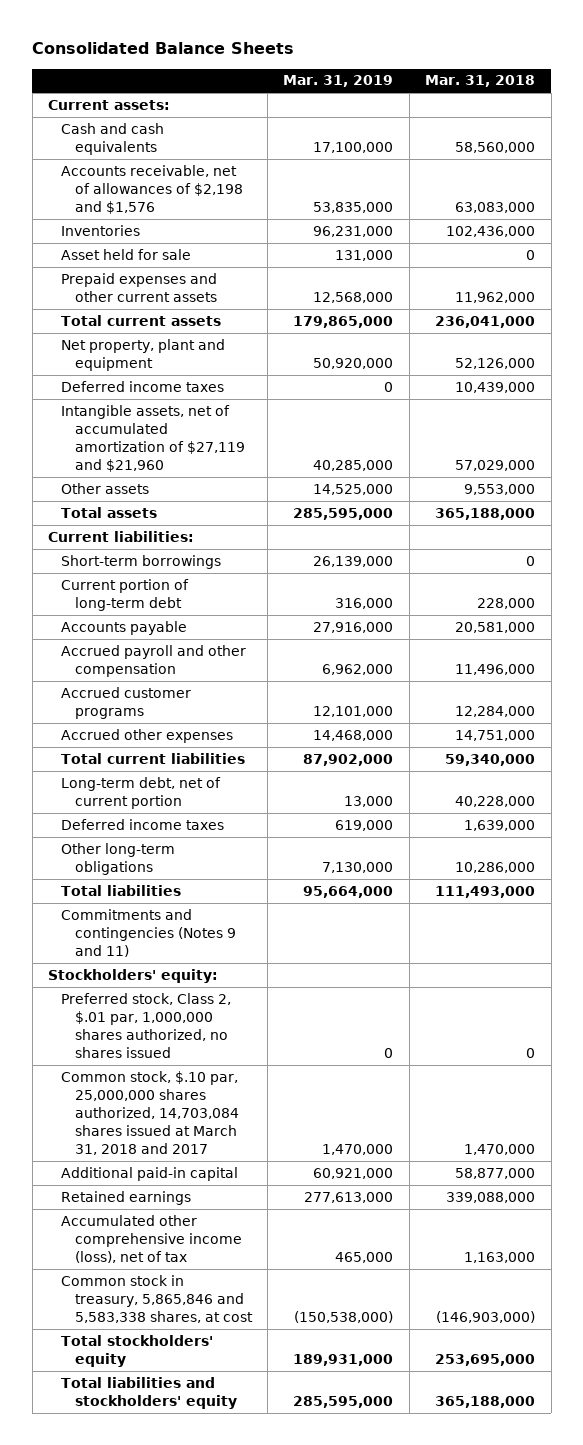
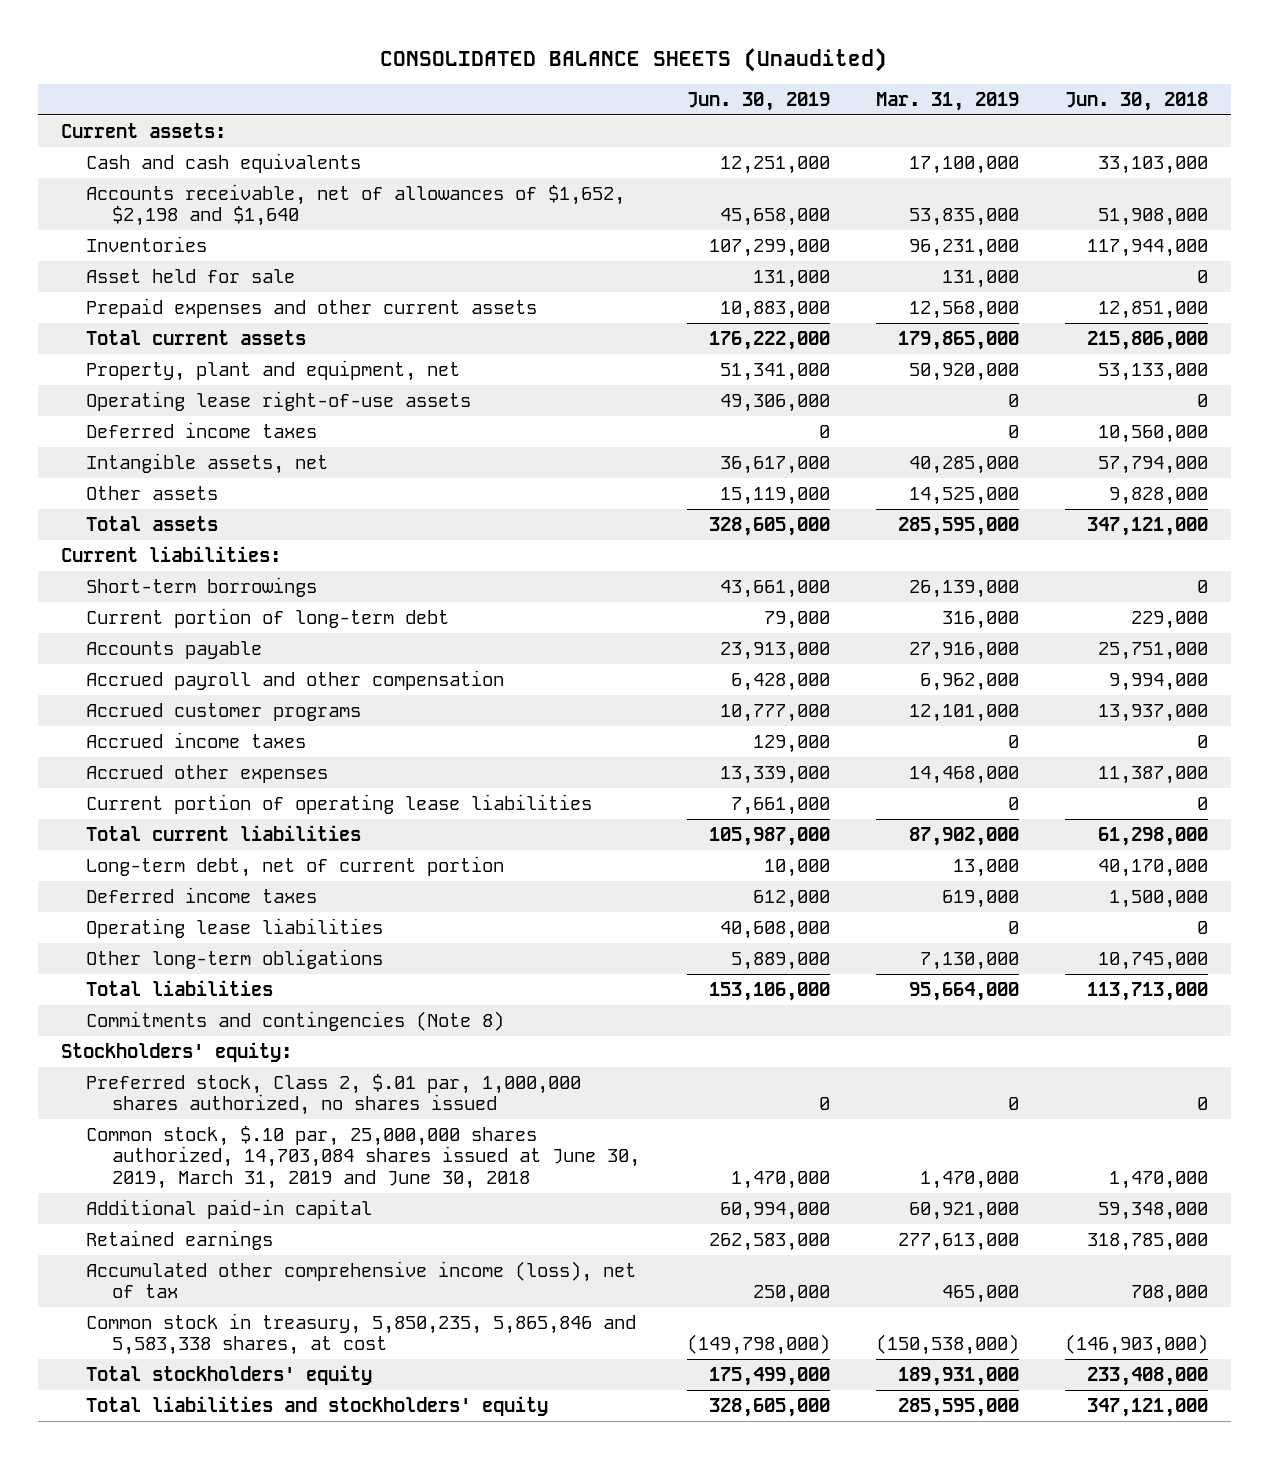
- Consolidated Balance Sheets
+ CONSOLIDATED BALANCE SHEETS (Unaudited)
- | Mar. 31, 2019 | Mar. 31, 2018
+ | Jun. 30, 2019 | Mar. 31, 2019 | Jun. 30, 2018
- Accounts receivable, net of allowances of $2,198 and $1,576 | 53,835,000 | 63,083,000
+ Accounts receivable, net of allowances of $1,652, $2,198 and $1,640 | 45,658,000 | 53,835,000 | 51,908,000
- Net property, plant and equipment | 50,920,000 | 52,126,000
+ Property, plant and equipment, net | 51,341,000 | 50,920,000 | 53,133,000
+ Operating lease right-of-use assets | 49,306,000 | 0 | 0
- Intangible assets, net of accumulated amortization of $27,119 and $21,960 | 40,285,000 | 57,029,000
+ Intangible assets, net | 36,617,000 | 40,285,000 | 57,794,000
+ Accrued income taxes | 129,000 | 0 | 0
+ Current portion of operating lease liabilities | 7,661,000 | 0 | 0
+ Operating lease liabilities | 40,608,000 | 0 | 0
- Commitments and contingencies (Notes 9 and 11)
+ Commitments and contingencies (Note 8)
- Common stock, $.10 par, 25,000,000 shares authorized, 14,703,084 shares issued at March 31, 2018 and 2017 | 1,470,000 | 1,470,000
+ Common stock, $.10 par, 25,000,000 shares authorized, 14,703,084 shares issued at June 30, 2019, March 31, 2019 and June 30, 2018 | 1,470,000 | 1,470,000 | 1,470,000
- Common stock in treasury, 5,865,846 and 5,583,338 shares, at cost | (150,538,000) | (146,903,000)
+ Common stock in treasury, 5,850,235, 5,865,846 and 5,583,338 shares, at cost | (149,798,000) | (150,538,000) | (146,903,000)

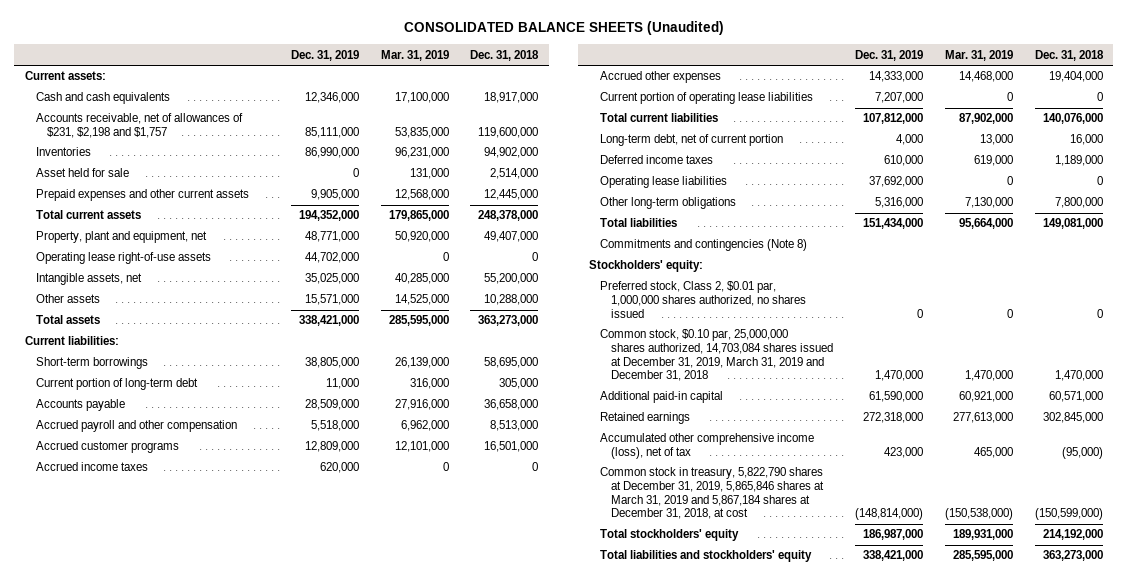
- | Jun. 30, 2019 | Mar. 31, 2019 | Jun. 30, 2018
+ | Dec. 31, 2019 | Mar. 31, 2019 | Dec. 31, 2018
- Accounts receivable, net of allowances of $1,652, $2,198 and $1,640 | 45,658,000 | 53,835,000 | 51,908,000
+ Accounts receivable, net of allowances of $231, $2,198 and $1,757 | 85,111,000 | 53,835,000 | 119,600,000
- Deferred income taxes | 0 | 0 | 10,560,000
- Preferred stock, Class 2, $.01 par, 1,000,000 shares authorized, no shares issued | 0 | 0 | 0
- Common stock, $.10 par, 25,000,000 shares authorized, 14,703,084 shares issued at June 30, 2019, March 31, 2019 and June 30, 2018 | 1,470,000 | 1,470,000 | 1,470,000
+ Preferred stock, Class 2, $0.01 par, 1,000,000 shares authorized, no shares issued | 0 | 0 | 0
+ Common stock, $0.10 par, 25,000,000 shares authorized, 14,703,084 shares issued at December 31, 2019, March 31, 2019 and December 31, 2018 | 1,470,000 | 1,470,000 | 1,470,000
- Common stock in treasury, 5,850,235, 5,865,846 and 5,583,338 shares, at cost | (149,798,000) | (150,538,000) | (146,903,000)
+ Common stock in treasury, 5,822,790 shares at December 31, 2019, 5,865,846 shares at March 31, 2019 and 5,867,184 shares at December 31, 2018, at cost | (148,814,000) | (150,538,000) | (150,599,000)

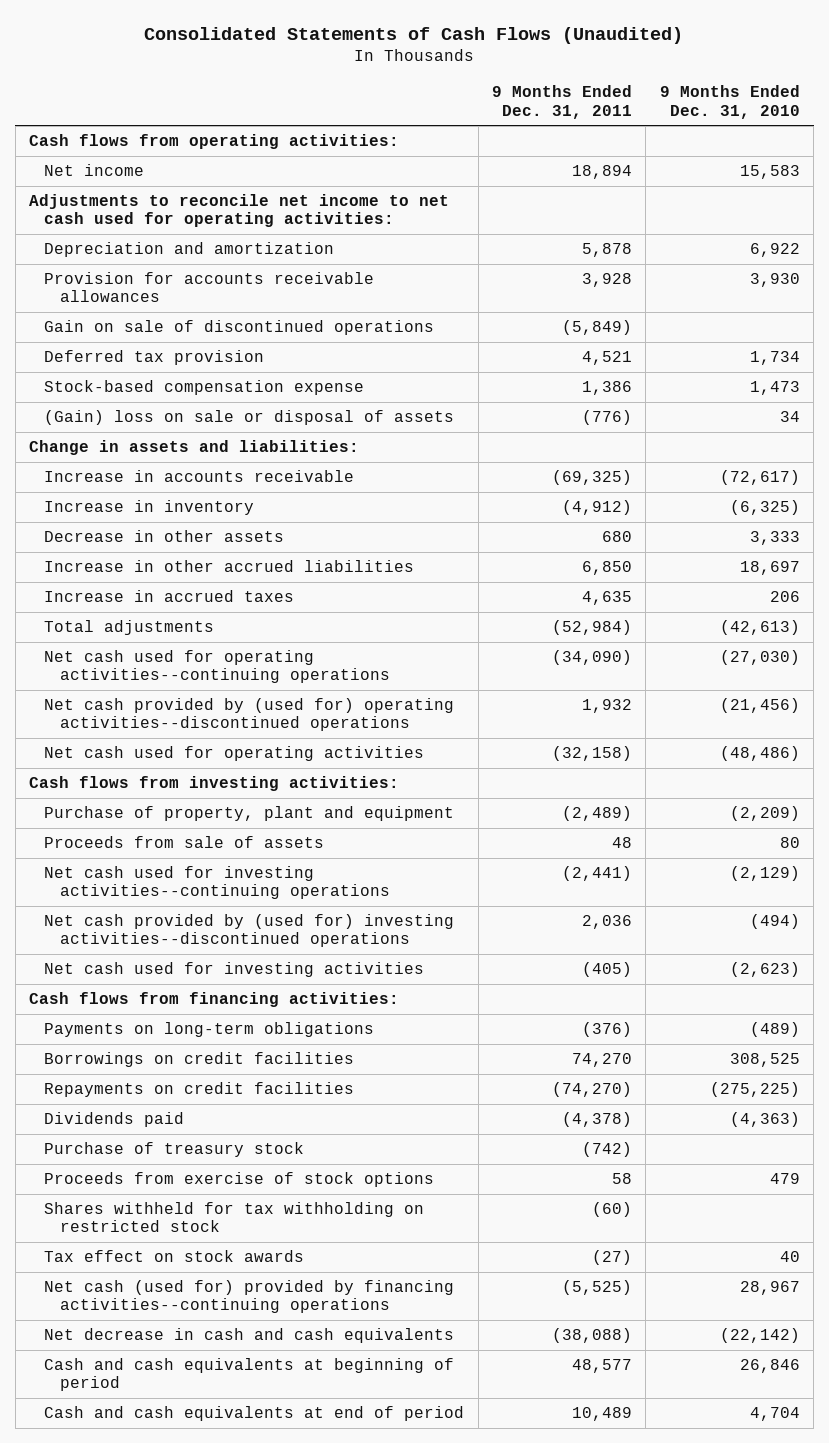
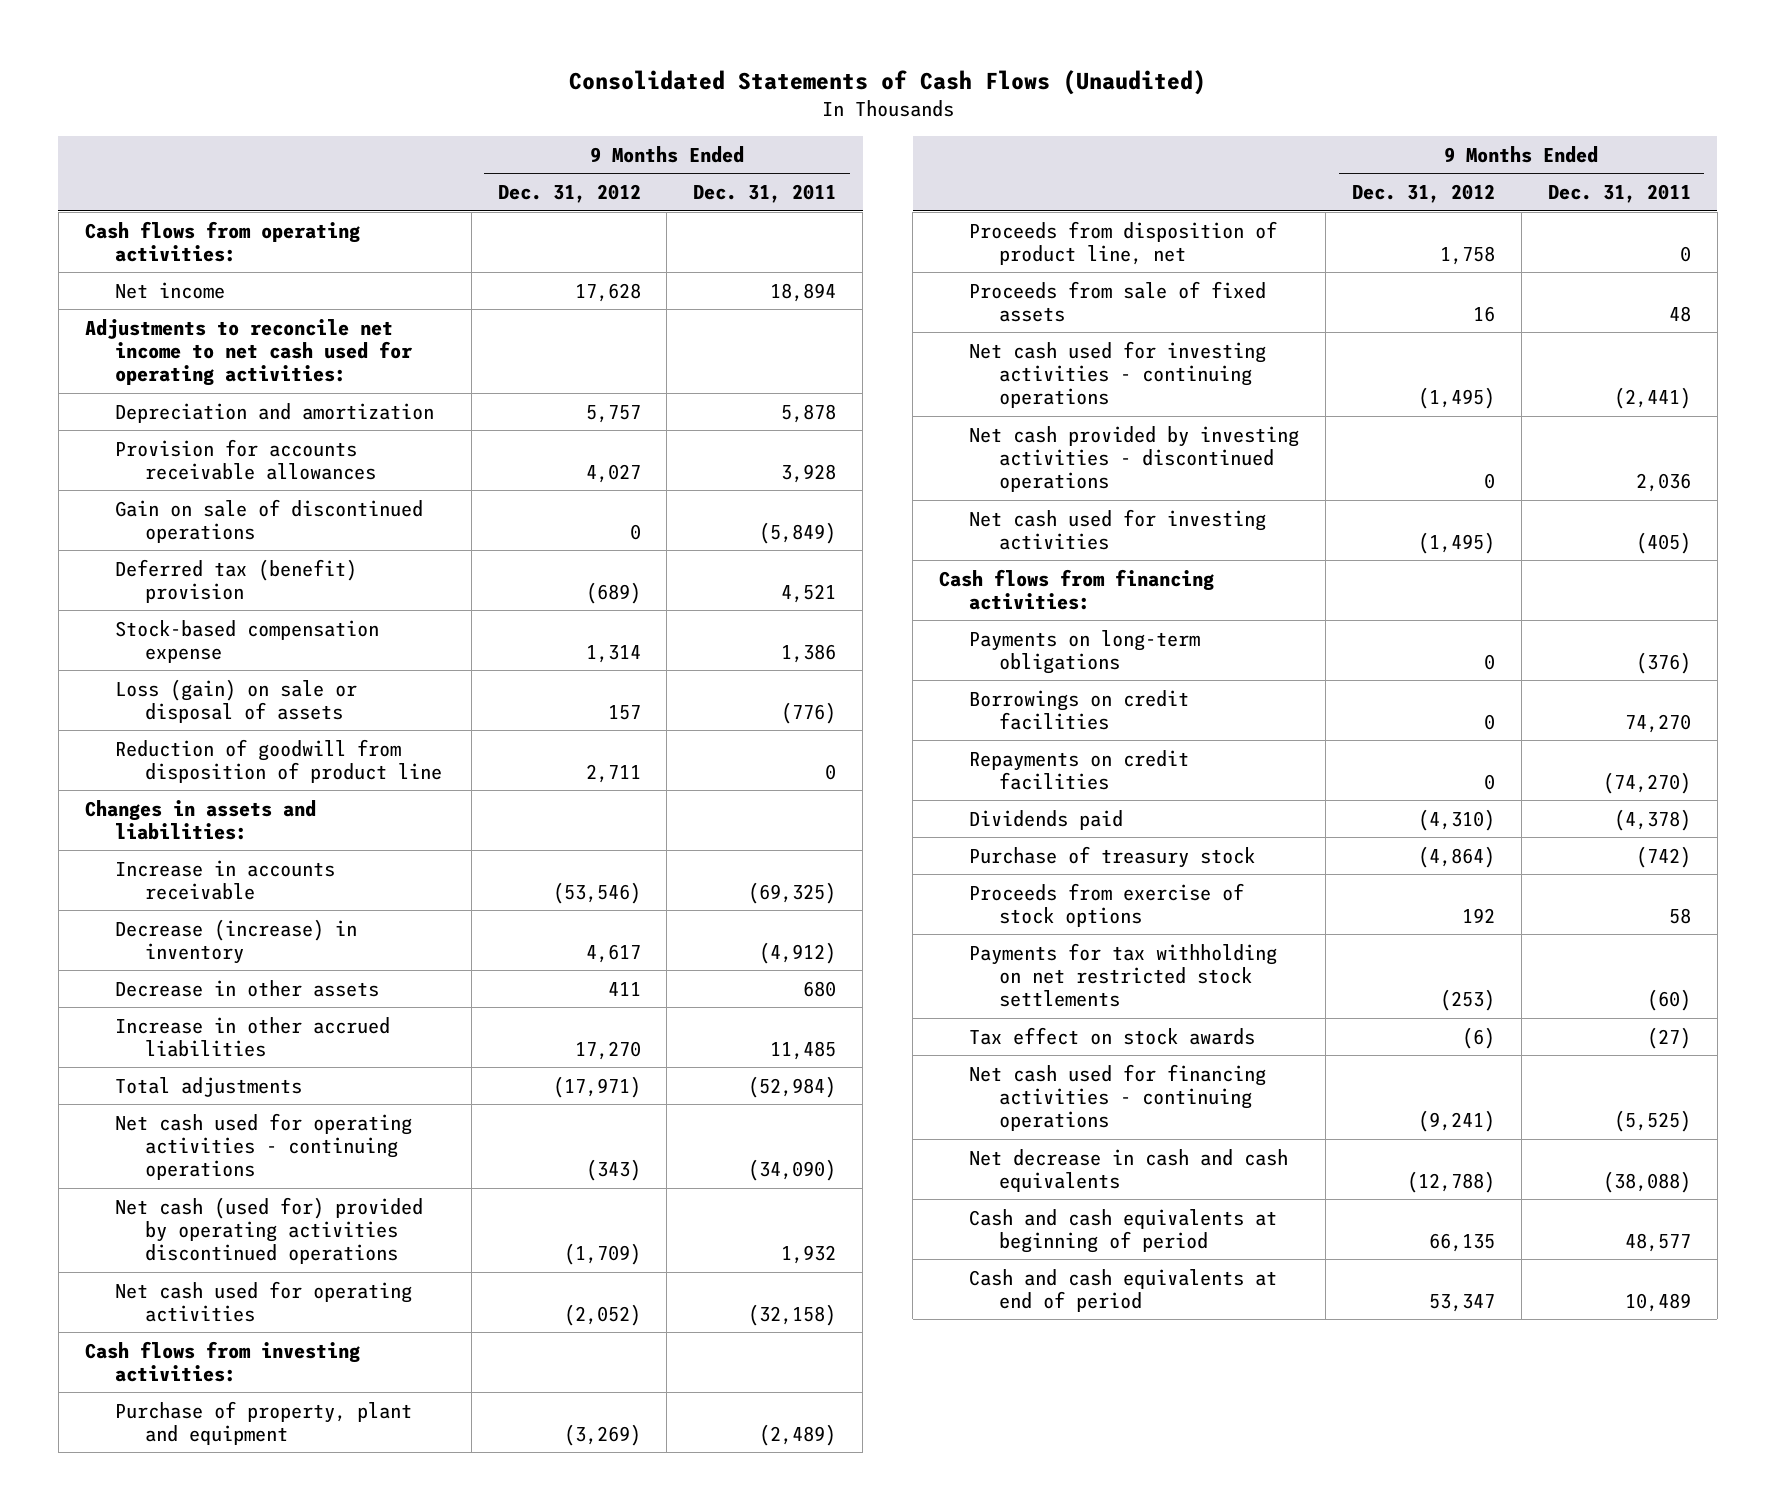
- | 9 Months Ended Dec. 31, 2011 | 9 Months Ended Dec. 31, 2010
+ | 9 Months Ended Dec. 31, 2012 | 9 Months Ended Dec. 31, 2011
- Deferred tax provision | 4,521 | 1,734
+ Deferred tax (benefit) provision | (689) | 4,521
- (Gain) loss on sale or disposal of assets | (776) | 34
- Change in assets and liabilities:
+ Loss (gain) on sale or disposal of assets | 157 | (776)
+ Reduction of goodwill from disposition of product line | 2,711 | 0
+ Changes in assets and liabilities:
- Increase in inventory | (4,912) | (6,325)
+ Decrease (increase) in inventory | 4,617 | (4,912)
- Increase in other accrued liabilities | 6,850 | 18,697
- Increase in accrued taxes | 4,635 | 206
+ Increase in other accrued liabilities | 17,270 | 11,485
- Net cash used for operating activities--continuing operations | (34,090) | (27,030)
- Net cash provided by (used for) operating activities--discontinued operations | 1,932 | (21,456)
+ Net cash used for operating activities - continuing operations | (343) | (34,090)
+ Net cash (used for) provided by operating activities discontinued operations | (1,709) | 1,932
- Proceeds from sale of assets | 48 | 80
- Net cash used for investing activities--continuing operations | (2,441) | (2,129)
- Net cash provided by (used for) investing activities--discontinued operations | 2,036 | (494)
+ Proceeds from disposition of product line, net | 1,758 | 0
+ Proceeds from sale of fixed assets | 16 | 48
+ Net cash used for investing activities - continuing operations | (1,495) | (2,441)
+ Net cash provided by investing activities - discontinued operations | 0 | 2,036
- Shares withheld for tax withholding on restricted stock | (60) |
+ Payments for tax withholding on net restricted stock settlements | (253) | (60)
- Net cash (used for) provided by financing activities--continuing operations | (5,525) | 28,967
+ Net cash used for financing activities - continuing operations | (9,241) | (5,525)

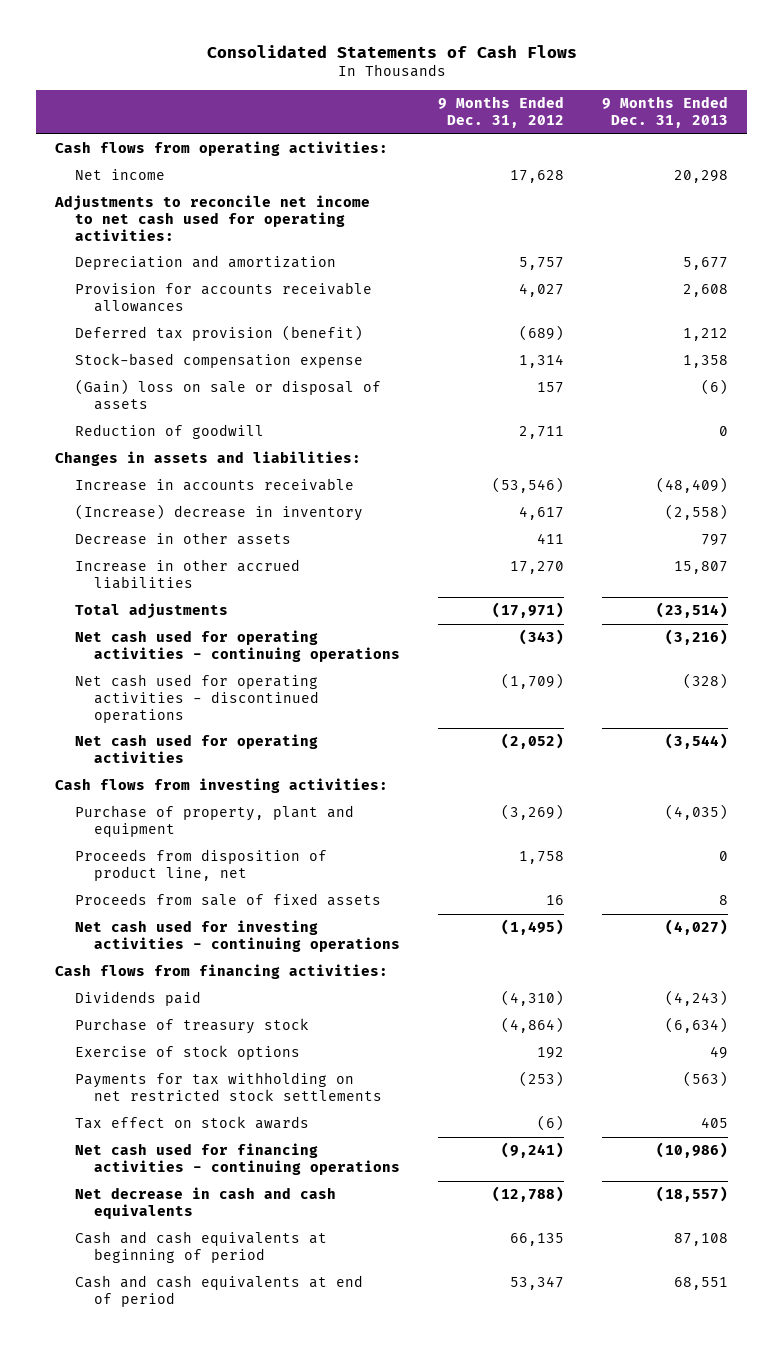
- Consolidated Statements of Cash Flows (Unaudited)
+ Consolidated Statements of Cash Flows
- | 9 Months Ended Dec. 31, 2012 | 9 Months Ended Dec. 31, 2011
+ | 9 Months Ended Dec. 31, 2012 | 9 Months Ended Dec. 31, 2013
- Gain on sale of discontinued operations | 0 | (5,849)
- Deferred tax (benefit) provision | (689) | 4,521
+ Deferred tax provision (benefit) | (689) | 1,212
- Loss (gain) on sale or disposal of assets | 157 | (776)
- Reduction of goodwill from disposition of product line | 2,711 | 0
+ (Gain) loss on sale or disposal of assets | 157 | (6)
+ Reduction of goodwill | 2,711 | 0
- Decrease (increase) in inventory | 4,617 | (4,912)
+ (Increase) decrease in inventory | 4,617 | (2,558)
- Net cash (used for) provided by operating activities discontinued operations | (1,709) | 1,932
+ Net cash used for operating activities - discontinued operations | (1,709) | (328)
- Net cash provided by investing activities - discontinued operations | 0 | 2,036
- Net cash used for investing activities | (1,495) | (405)
- Payments on long-term obligations | 0 | (376)
- Borrowings on credit facilities | 0 | 74,270
- Repayments on credit facilities | 0 | (74,270)
- Proceeds from exercise of stock options | 192 | 58
+ Exercise of stock options | 192 | 49

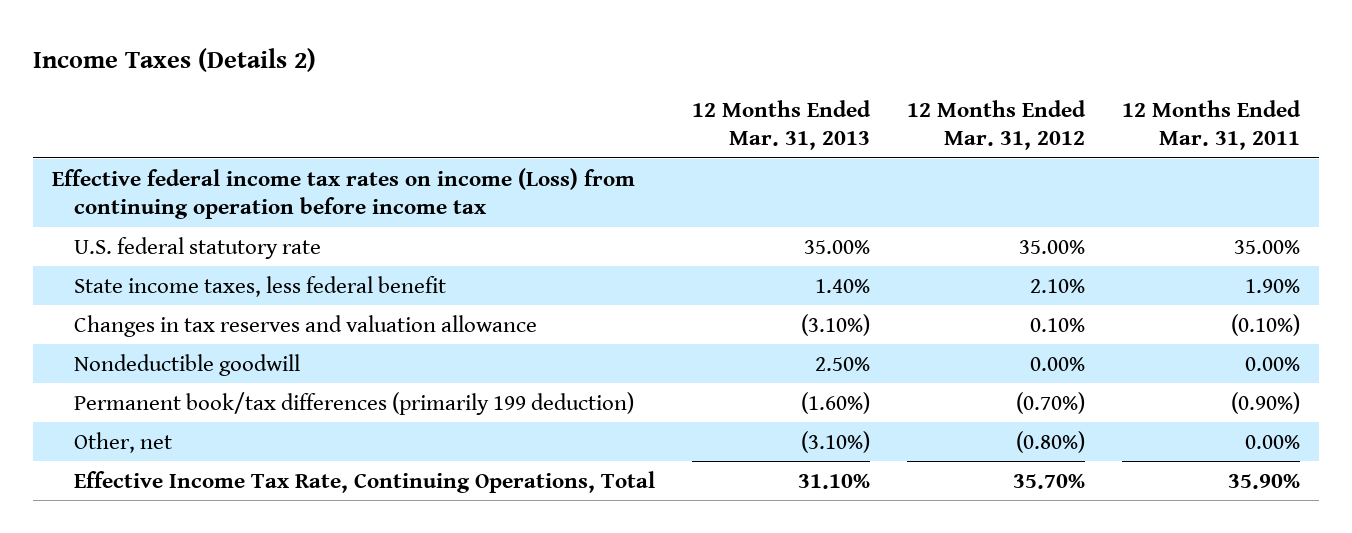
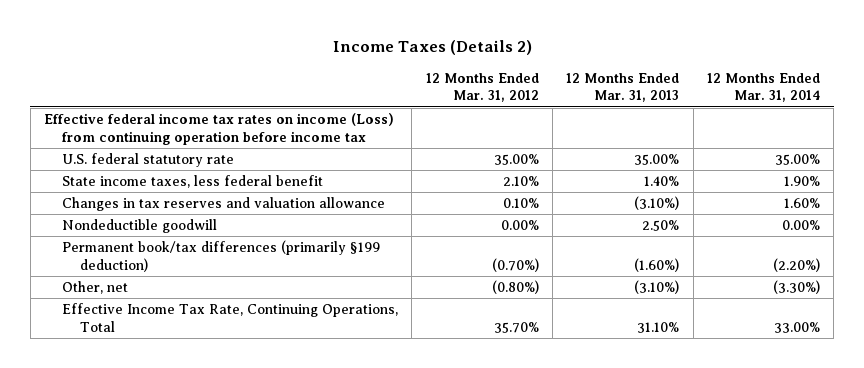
- | 12 Months Ended Mar. 31, 2013 | 12 Months Ended Mar. 31, 2012 | 12 Months Ended Mar. 31, 2011
+ | 12 Months Ended Mar. 31, 2012 | 12 Months Ended Mar. 31, 2013 | 12 Months Ended Mar. 31, 2014
- Permanent book/tax differences (primarily 199 deduction) | (1.60%) | (0.70%) | (0.90%)
+ Permanent book/tax differences (primarily §199 deduction) | (0.70%) | (1.60%) | (2.20%)

